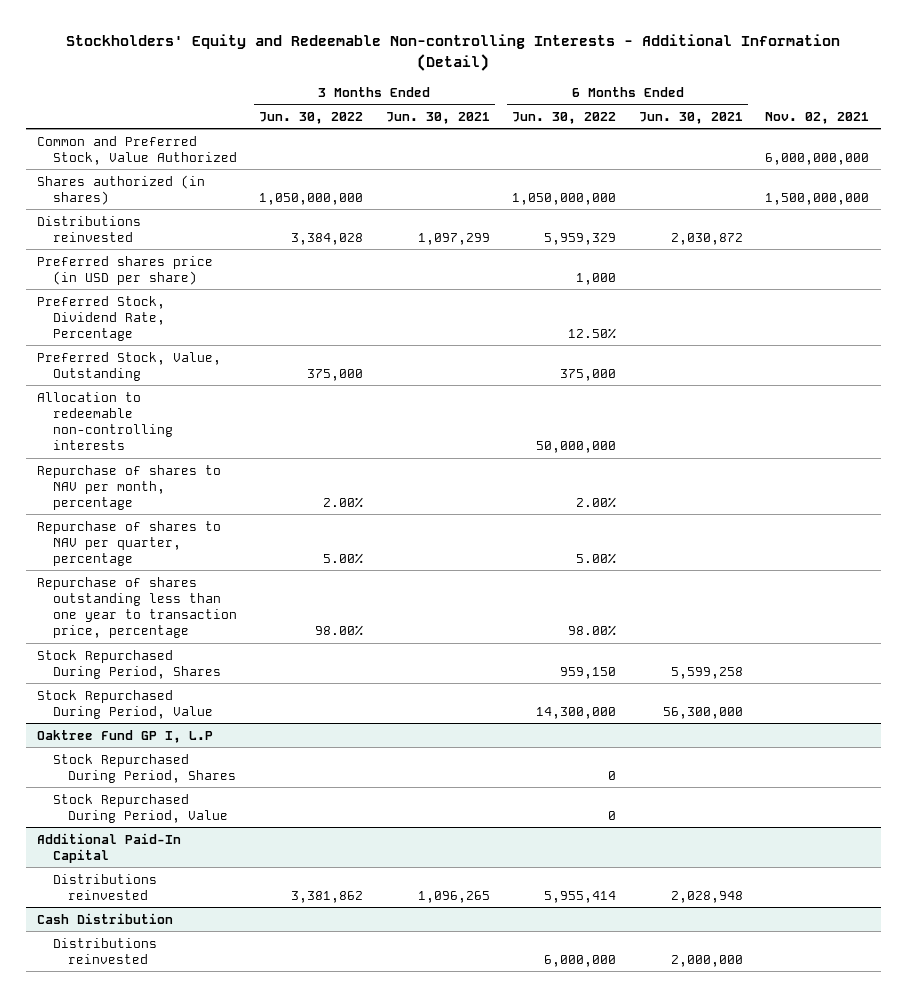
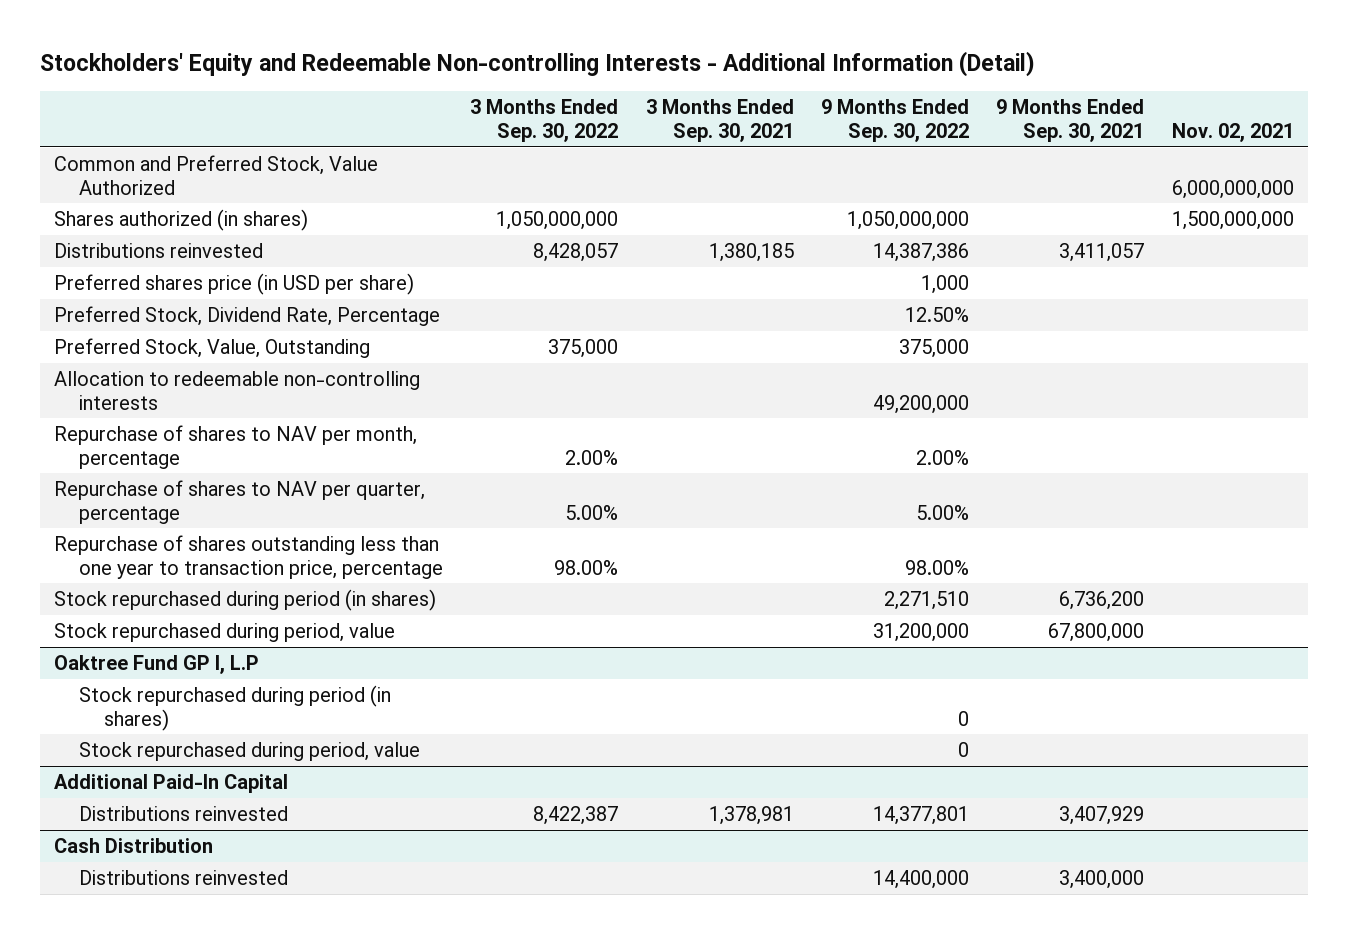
- | 3 Months Ended Jun. 30, 2022 | 3 Months Ended Jun. 30, 2021 | 6 Months Ended Jun. 30, 2022 | 6 Months Ended Jun. 30, 2021 | Nov. 02, 2021
+ | 3 Months Ended Sep. 30, 2022 | 3 Months Ended Sep. 30, 2021 | 9 Months Ended Sep. 30, 2022 | 9 Months Ended Sep. 30, 2021 | Nov. 02, 2021
- Stock Repurchased During Period, Shares | | | 959,150 | 5,599,258 |
- Stock Repurchased During Period, Value | | | 14,300,000 | 56,300,000 |
+ Stock repurchased during period (in shares) | | | 2,271,510 | 6,736,200 |
+ Stock repurchased during period, value | | | 31,200,000 | 67,800,000 |
@ Oaktree Fund GP I, L.P
- Stock Repurchased During Period, Shares | | | 0 | |
- Stock Repurchased During Period, Value | | | 0 | |
+ Stock repurchased during period (in shares) | | | 0 | |
+ Stock repurchased during period, value | | | 0 | |

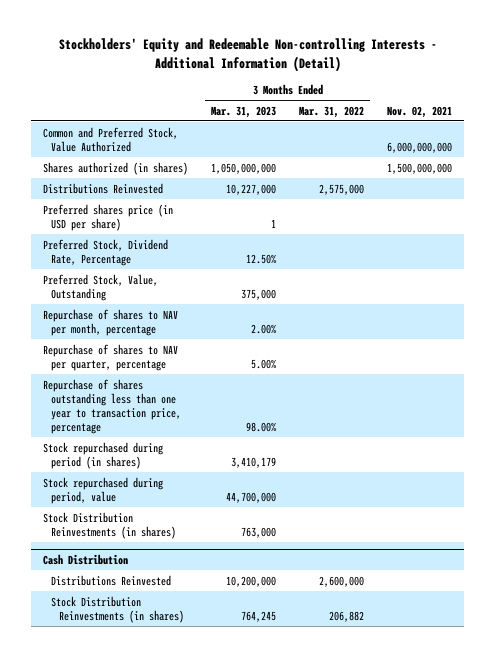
- | 3 Months Ended Sep. 30, 2022 | 3 Months Ended Sep. 30, 2021 | 9 Months Ended Sep. 30, 2022 | 9 Months Ended Sep. 30, 2021 | Nov. 02, 2021
+ | 3 Months Ended Mar. 31, 2023 | 3 Months Ended Mar. 31, 2022 | Nov. 02, 2021
- Distributions reinvested | 8,428,057 | 1,380,185 | 14,387,386 | 3,411,057 |
+ Distributions Reinvested | 10,227,000 | 2,575,000 |
- Allocation to redeemable non-controlling interests | | | 49,200,000 | |
- Oaktree Fund GP I, L.P
- Stock repurchased during period (in shares) | | | 0 | |
- Stock repurchased during period, value | | | 0 | |
- Additional Paid-In Capital
- Distributions reinvested | 8,422,387 | 1,378,981 | 14,377,801 | 3,407,929 |
+ Stock Distribution Reinvestments (in shares) | 763,000 | |
@ Cash Distribution
- Distributions reinvested | | | 14,400,000 | 3,400,000 |
+ Distributions Reinvested | 10,200,000 | 2,600,000 |
+ Stock Distribution Reinvestments (in shares) | 764,245 | 206,882 |

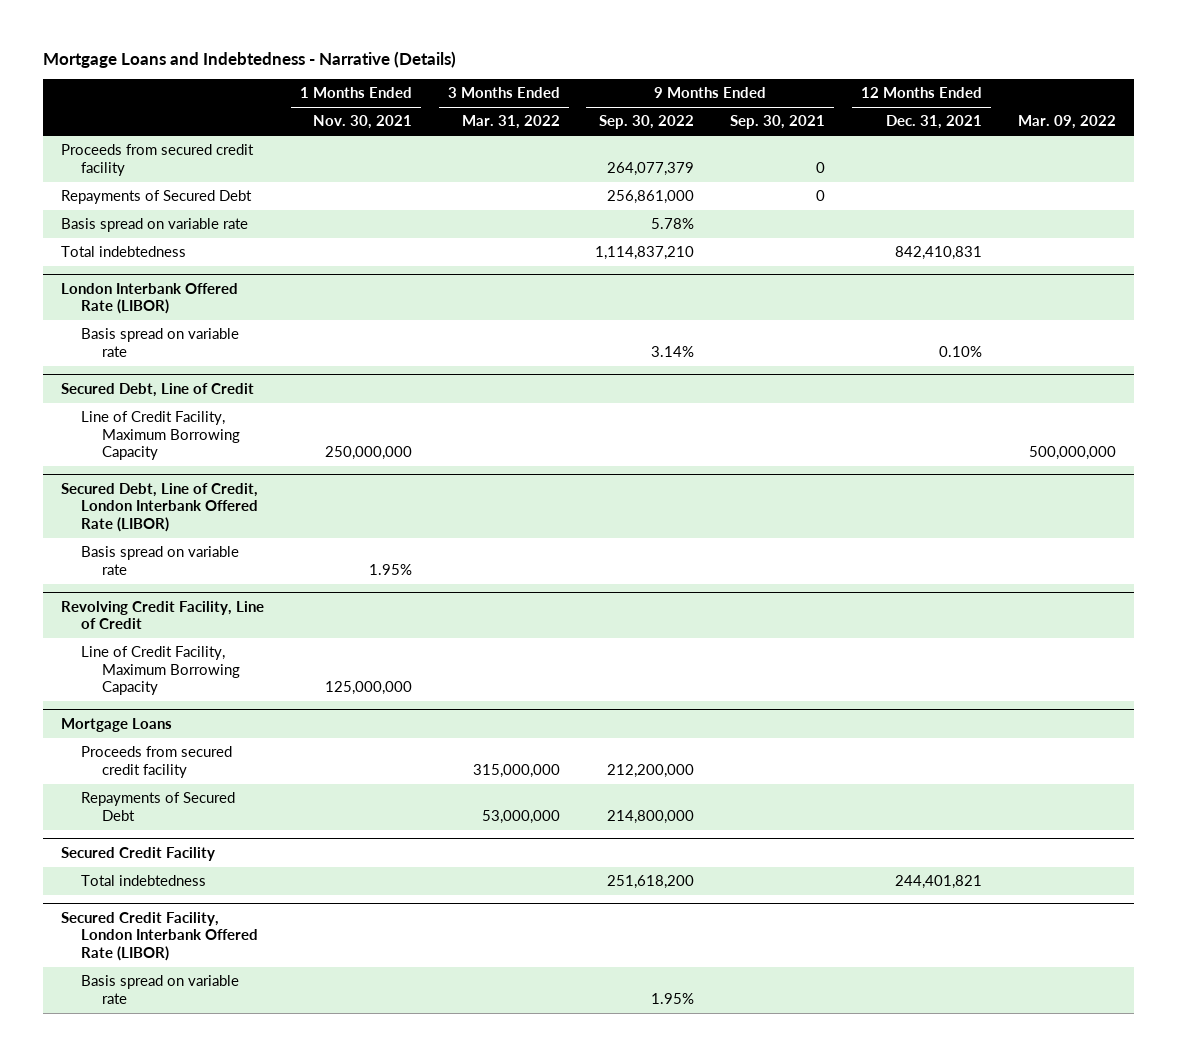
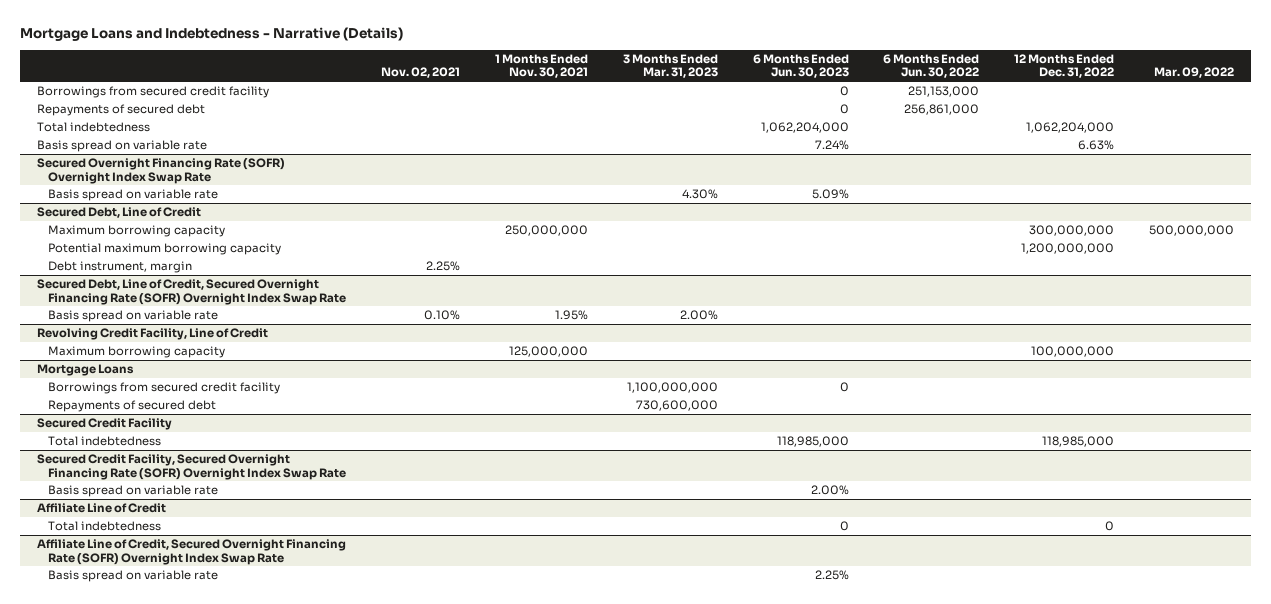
- | 1 Months Ended Nov. 30, 2021 | 3 Months Ended Mar. 31, 2022 | 9 Months Ended Sep. 30, 2022 | 9 Months Ended Sep. 30, 2021 | 12 Months Ended Dec. 31, 2021 | Mar. 09, 2022
+ | Nov. 02, 2021 | 1 Months Ended Nov. 30, 2021 | 3 Months Ended Mar. 31, 2023 | 6 Months Ended Jun. 30, 2023 | 6 Months Ended Jun. 30, 2022 | 12 Months Ended Dec. 31, 2022 | Mar. 09, 2022
- Proceeds from secured credit facility | | | 264,077,379 | 0 | |
- Repayments of Secured Debt | | | 256,861,000 | 0 | |
+ Borrowings from secured credit facility | | | | 0 | 251,153,000 | |
+ Repayments of secured debt | | | | 0 | 256,861,000 | |
- London Interbank Offered Rate (LIBOR)
- Basis spread on variable rate | | | 3.14% | | 0.10% |
moved down: Basis spread on variable rate | | | | 7.24% | | 6.63% |
+ Secured Overnight Financing Rate (SOFR) Overnight Index Swap Rate
+ Basis spread on variable rate | | | 4.30% | 5.09% | | |
@ Secured Debt, Line of Credit
- Line of Credit Facility, Maximum Borrowing Capacity | 250,000,000 | | | | | 500,000,000
- Secured Debt, Line of Credit, London Interbank Offered Rate (LIBOR)
@ Secured Debt, Line of Credit
+ Maximum borrowing capacity | | 250,000,000 | | | | 300,000,000 | 500,000,000
+ Potential maximum borrowing capacity | | | | | | 1,200,000,000 |
+ Debt instrument, margin | 2.25% | | | | | |
+ Secured Debt, Line of Credit, Secured Overnight Financing Rate (SOFR) Overnight Index Swap Rate
@ Revolving Credit Facility, Line of Credit
- Line of Credit Facility, Maximum Borrowing Capacity | 125,000,000 | | | | |
+ Maximum borrowing capacity | | 125,000,000 | | | | 100,000,000 |
@ Mortgage Loans
- Proceeds from secured credit facility | | 315,000,000 | 212,200,000 | | |
- Repayments of Secured Debt | | 53,000,000 | 214,800,000 | | |
+ Borrowings from secured credit facility | | | 1,100,000,000 | 0 | | |
+ Repayments of secured debt | | | 730,600,000 | | | |
- Secured Credit Facility, London Interbank Offered Rate (LIBOR)
- Basis spread on variable rate | | | 1.95% | | |
+ Secured Credit Facility, Secured Overnight Financing Rate (SOFR) Overnight Index Swap Rate
+ Basis spread on variable rate | | | | 2.00% | | |
+ Affiliate Line of Credit
+ Total indebtedness | | | | 0 | | 0 |
+ Affiliate Line of Credit, Secured Overnight Financing Rate (SOFR) Overnight Index Swap Rate
+ Basis spread on variable rate | | | | 2.25% | | |

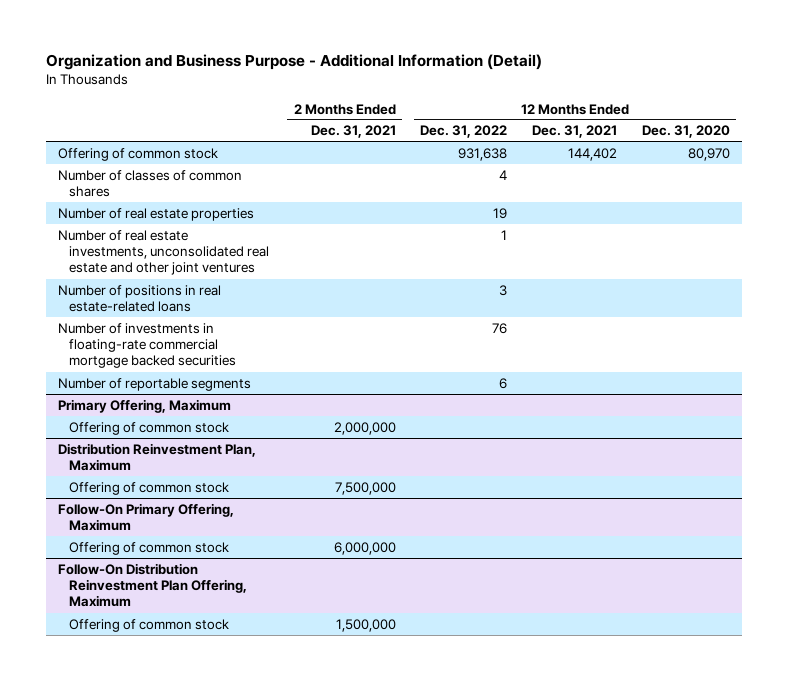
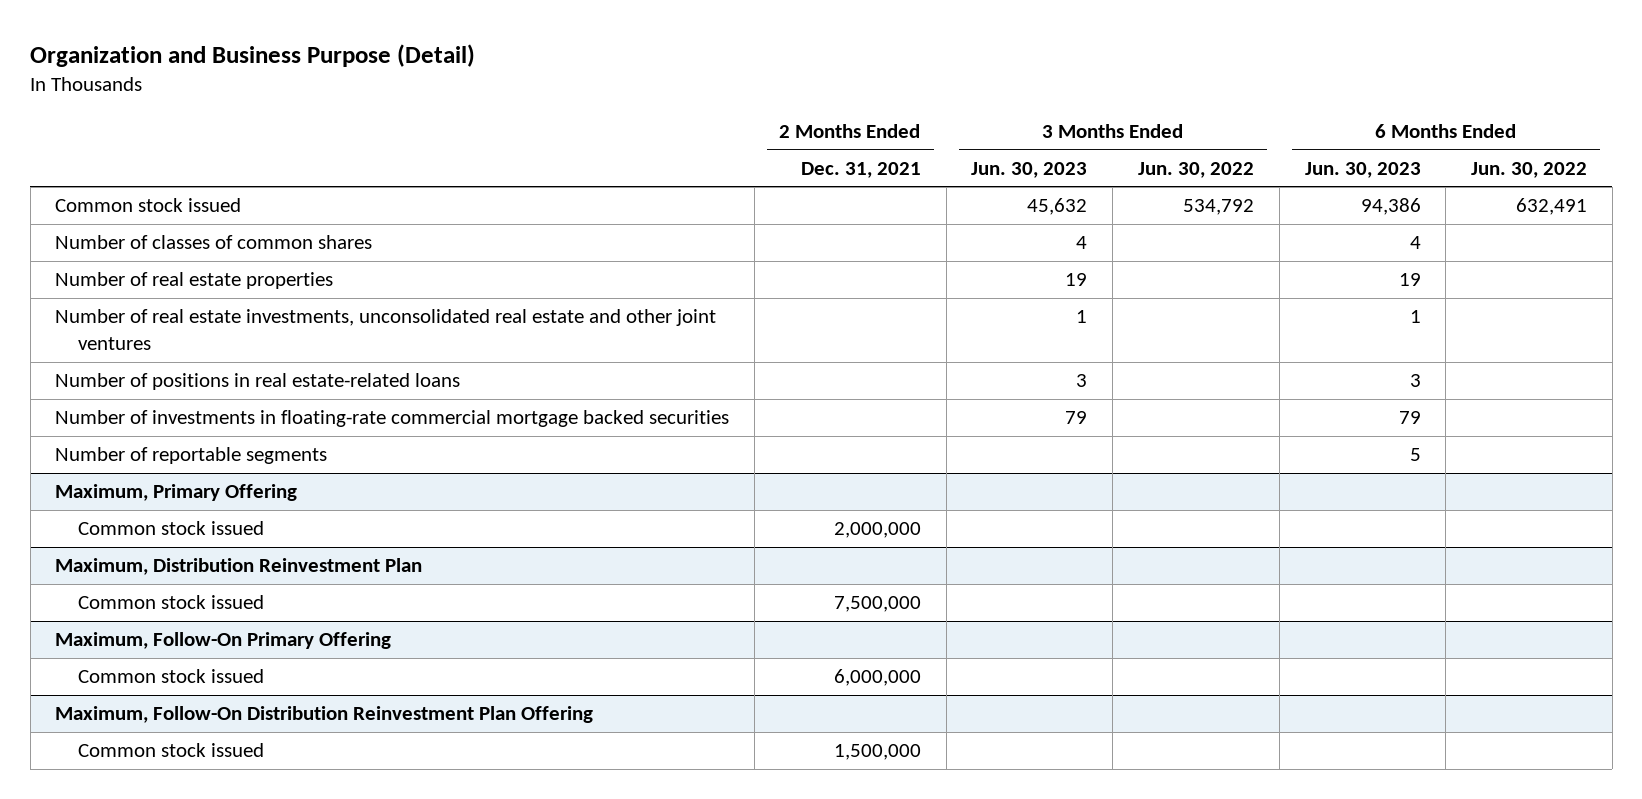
- Organization and Business Purpose - Additional Information (Detail)
+ Organization and Business Purpose (Detail)
- | 2 Months Ended Dec. 31, 2021 | 12 Months Ended Dec. 31, 2022 | 12 Months Ended Dec. 31, 2021 | 12 Months Ended Dec. 31, 2020
+ | 2 Months Ended Dec. 31, 2021 | 3 Months Ended Jun. 30, 2023 | 3 Months Ended Jun. 30, 2022 | 6 Months Ended Jun. 30, 2023 | 6 Months Ended Jun. 30, 2022
- Offering of common stock | | 931,638 | 144,402 | 80,970
+ Common stock issued | | 45,632 | 534,792 | 94,386 | 632,491
- Primary Offering, Maximum
- Offering of common stock | 2,000,000 | | |
- Distribution Reinvestment Plan, Maximum
- Offering of common stock | 7,500,000 | | |
- Follow-On Primary Offering, Maximum
- Offering of common stock | 6,000,000 | | |
- Follow-On Distribution Reinvestment Plan Offering, Maximum
- Offering of common stock | 1,500,000 | | |
+ Maximum, Primary Offering
+ Common stock issued | 2,000,000 | | | |
+ Maximum, Distribution Reinvestment Plan
+ Common stock issued | 7,500,000 | | | |
+ Maximum, Follow-On Primary Offering
+ Common stock issued | 6,000,000 | | | |
+ Maximum, Follow-On Distribution Reinvestment Plan Offering
+ Common stock issued | 1,500,000 | | | |

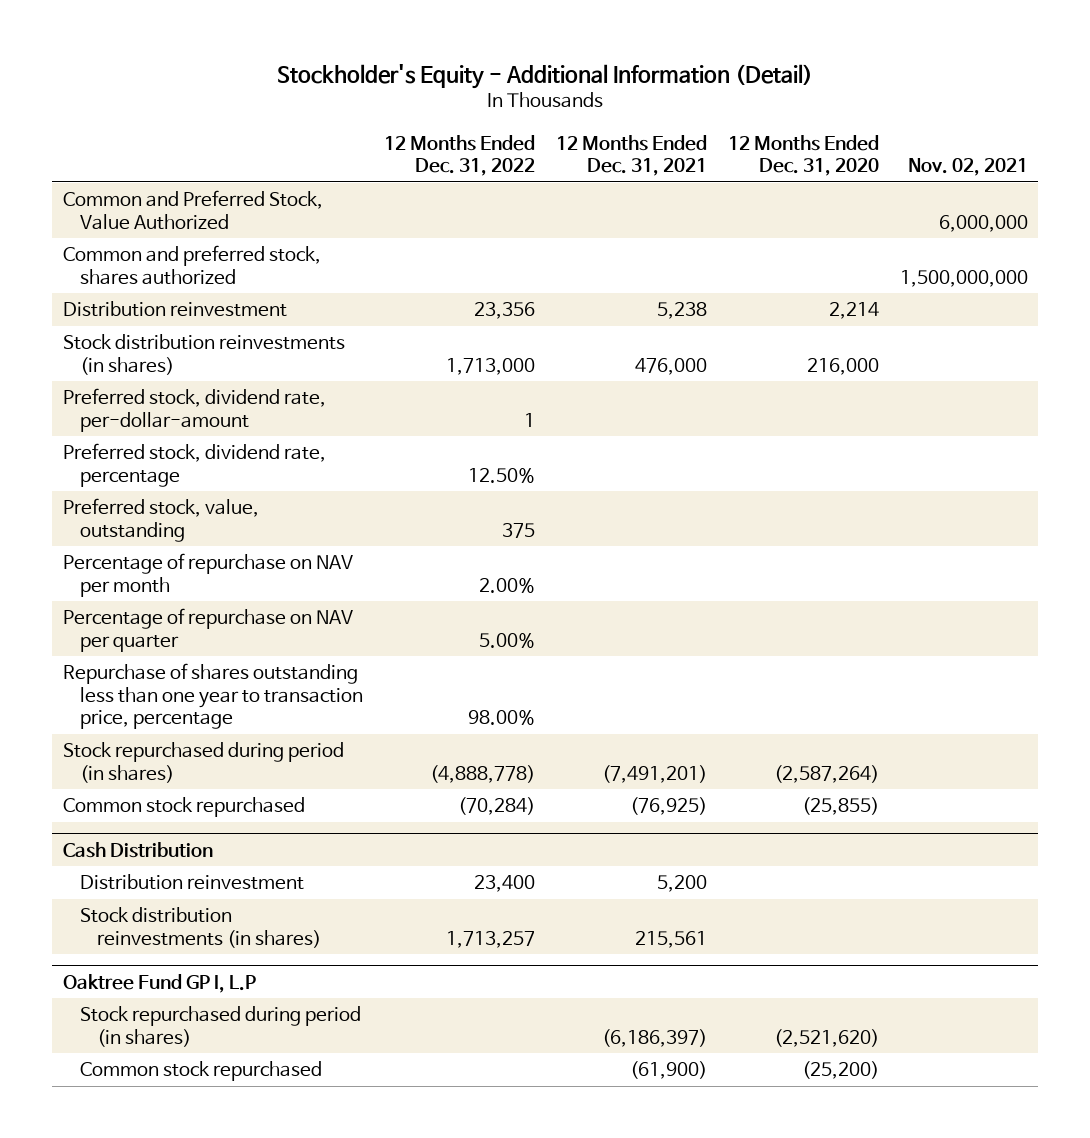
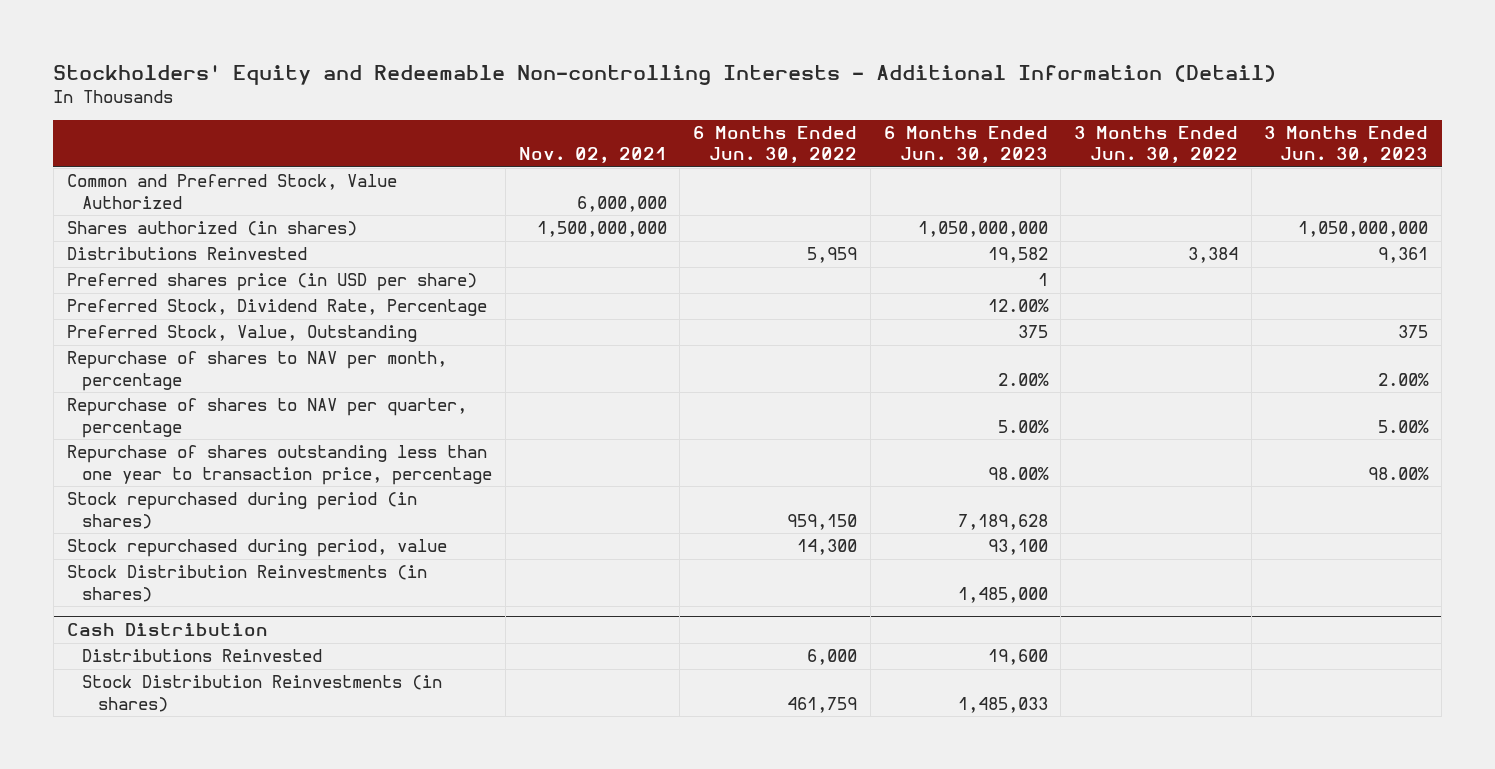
- Stockholder's Equity - Additional Information (Detail)
+ Stockholders' Equity and Redeemable Non-controlling Interests - Additional Information (Detail)
- | 12 Months Ended Dec. 31, 2022 | 12 Months Ended Dec. 31, 2021 | 12 Months Ended Dec. 31, 2020 | Nov. 02, 2021
+ | Nov. 02, 2021 | 6 Months Ended Jun. 30, 2022 | 6 Months Ended Jun. 30, 2023 | 3 Months Ended Jun. 30, 2022 | 3 Months Ended Jun. 30, 2023
- Common and preferred stock, shares authorized | | | | 1,500,000,000
- Distribution reinvestment | 23,356 | 5,238 | 2,214 |
- Stock distribution reinvestments (in shares) | 1,713,000 | 476,000 | 216,000 |
- Preferred stock, dividend rate, per-dollar-amount | 1 | | |
- Preferred stock, dividend rate, percentage | 12.50% | | |
- Preferred stock, value, outstanding | 375 | | |
- Percentage of repurchase on NAV per month | 2.00% | | |
- Percentage of repurchase on NAV per quarter | 5.00% | | |
+ Shares authorized (in shares) | 1,500,000,000 | | 1,050,000,000 | | 1,050,000,000
+ Distributions Reinvested | | 5,959 | 19,582 | 3,384 | 9,361
+ Preferred shares price (in USD per share) | | | 1 | |
+ Preferred Stock, Dividend Rate, Percentage | | | 12.00% | |
+ Preferred Stock, Value, Outstanding | | | 375 | | 375
+ Repurchase of shares to NAV per month, percentage | | | 2.00% | | 2.00%
+ Repurchase of shares to NAV per quarter, percentage | | | 5.00% | | 5.00%
- Common stock repurchased | (70,284) | (76,925) | (25,855) |
+ Stock repurchased during period, value | | 14,300 | 93,100 | |
+ Stock Distribution Reinvestments (in shares) | | | 1,485,000 | |
@ Cash Distribution
- Distribution reinvestment | 23,400 | 5,200 | |
- Stock distribution reinvestments (in shares) | 1,713,257 | 215,561 | |
- Oaktree Fund GP I, L.P
- Stock repurchased during period (in shares) | | (6,186,397) | (2,521,620) |
- Common stock repurchased | | (61,900) | (25,200) |
@ Cash Distribution
+ Distributions Reinvested | | 6,000 | 19,600 | |
+ Stock Distribution Reinvestments (in shares) | | 461,759 | 1,485,033 | |

